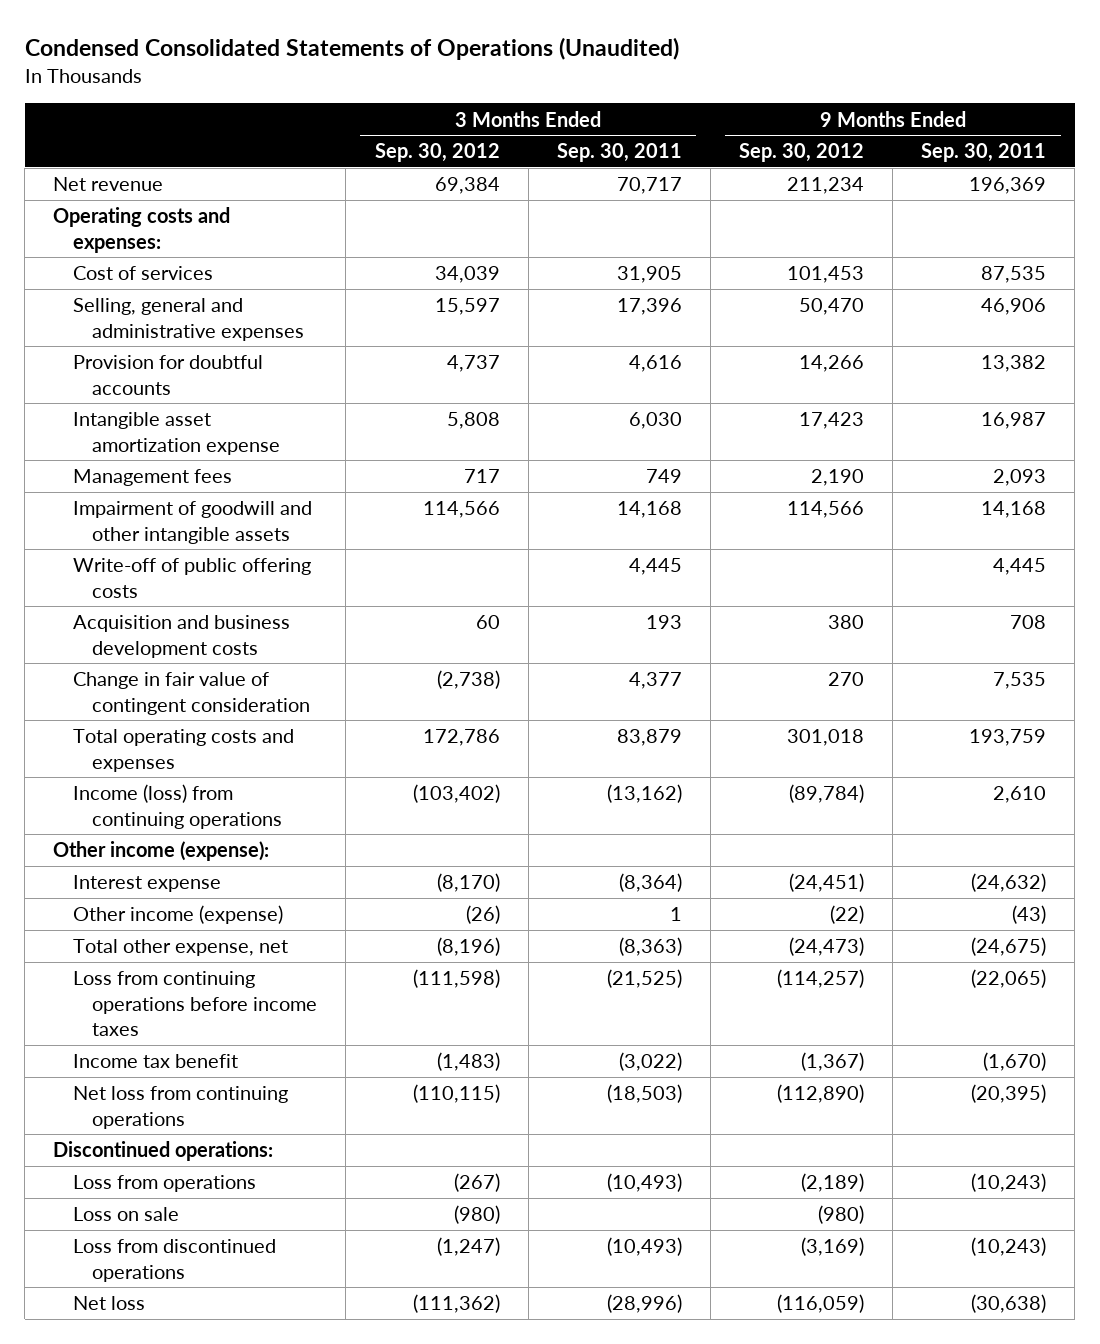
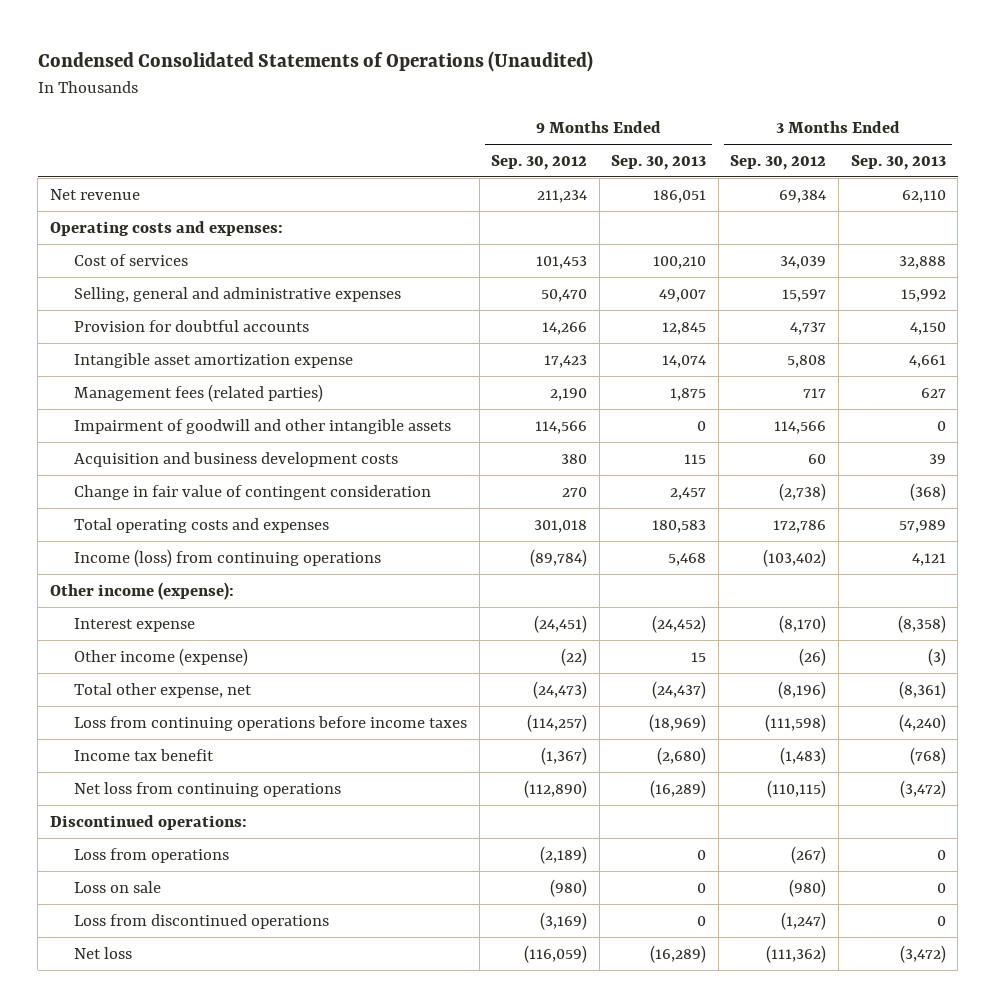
- | 3 Months Ended Sep. 30, 2012 | 3 Months Ended Sep. 30, 2011 | 9 Months Ended Sep. 30, 2012 | 9 Months Ended Sep. 30, 2011
+ | 9 Months Ended Sep. 30, 2012 | 9 Months Ended Sep. 30, 2013 | 3 Months Ended Sep. 30, 2012 | 3 Months Ended Sep. 30, 2013
- Management fees | 717 | 749 | 2,190 | 2,093
+ Management fees (related parties) | 2,190 | 1,875 | 717 | 627
- Write-off of public offering costs | | 4,445 | | 4,445

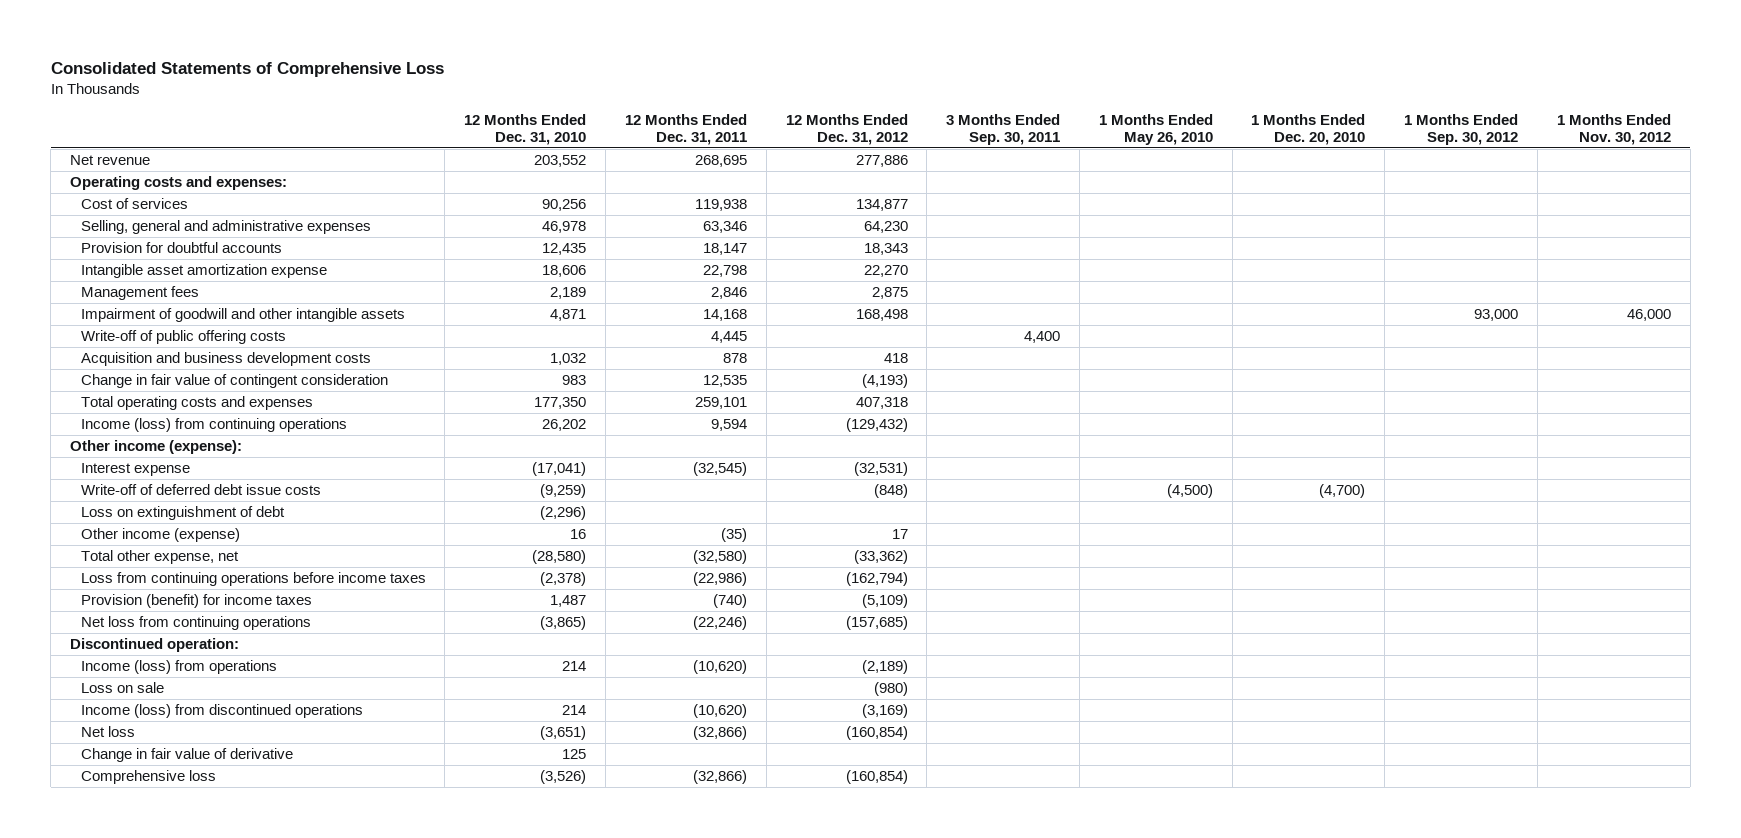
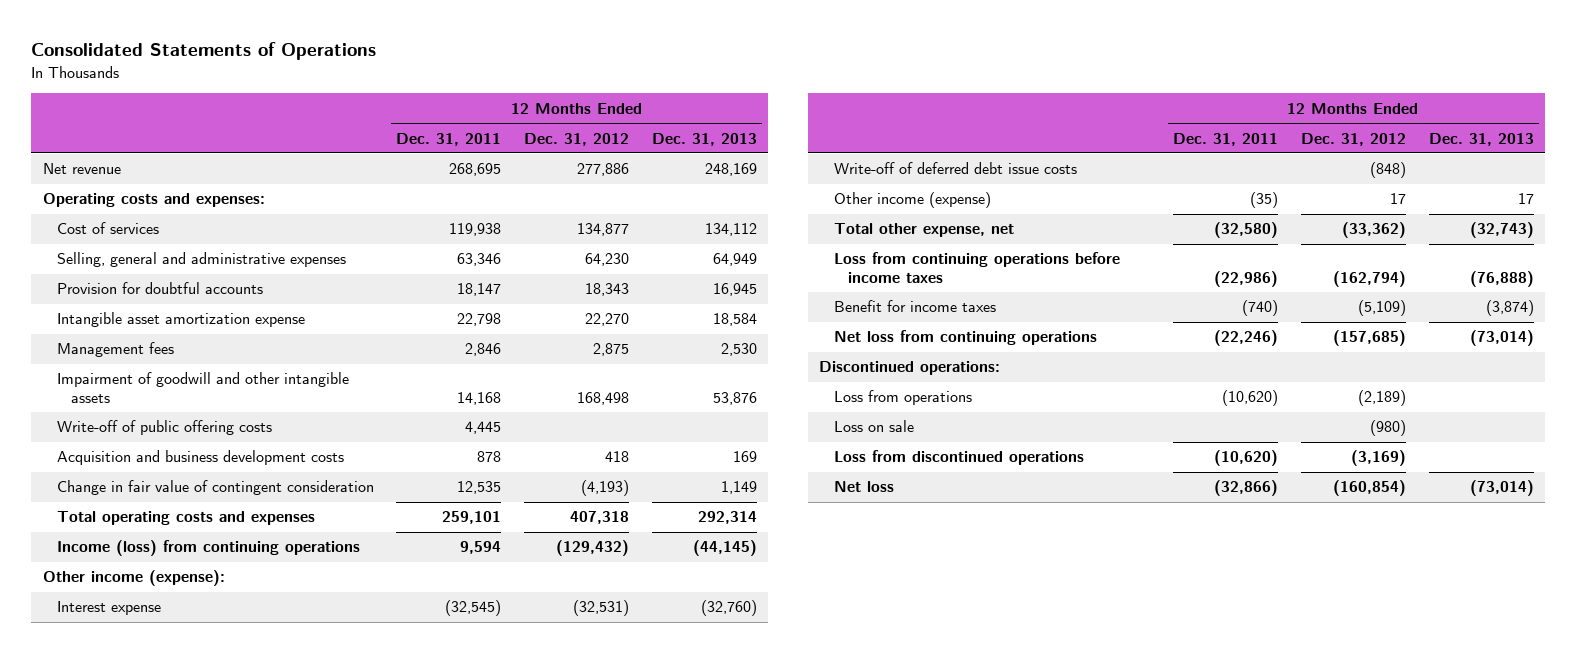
- Consolidated Statements of Comprehensive Loss
+ Consolidated Statements of Operations
- | 12 Months Ended Dec. 31, 2010 | 12 Months Ended Dec. 31, 2011 | 12 Months Ended Dec. 31, 2012 | 3 Months Ended Sep. 30, 2011 | 1 Months Ended May 26, 2010 | 1 Months Ended Dec. 20, 2010 | 1 Months Ended Sep. 30, 2012 | 1 Months Ended Nov. 30, 2012
+ | 12 Months Ended Dec. 31, 2011 | 12 Months Ended Dec. 31, 2012 | 12 Months Ended Dec. 31, 2013
- Loss on extinguishment of debt | (2,296) | | | | | | |
- Provision (benefit) for income taxes | 1,487 | (740) | (5,109) | | | | |
+ Benefit for income taxes | (740) | (5,109) | (3,874)
- Discontinued operation:
- Income (loss) from operations | 214 | (10,620) | (2,189) | | | | |
+ Discontinued operations:
+ Loss from operations | (10,620) | (2,189) |
- Income (loss) from discontinued operations | 214 | (10,620) | (3,169) | | | | |
+ Loss from discontinued operations | (10,620) | (3,169) |
- Change in fair value of derivative | 125 | | | | | | |
- Comprehensive loss | (3,526) | (32,866) | (160,854) | | | | |

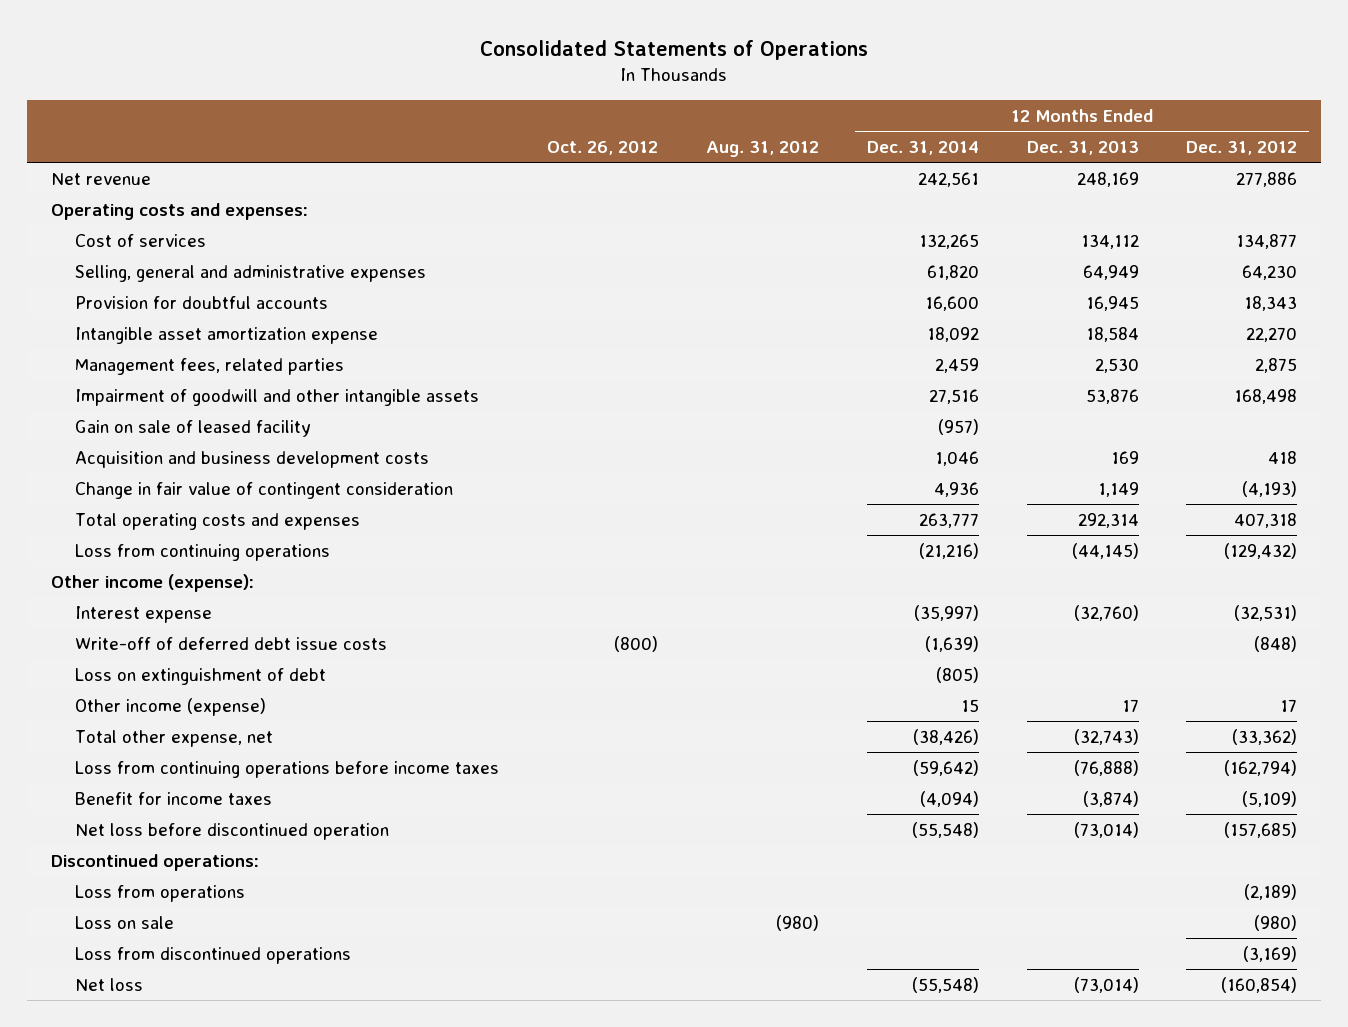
- | 12 Months Ended Dec. 31, 2011 | 12 Months Ended Dec. 31, 2012 | 12 Months Ended Dec. 31, 2013
+ | Oct. 26, 2012 | Aug. 31, 2012 | 12 Months Ended Dec. 31, 2014 | 12 Months Ended Dec. 31, 2013 | 12 Months Ended Dec. 31, 2012
- Management fees | 2,846 | 2,875 | 2,530
+ Management fees, related parties | | | 2,459 | 2,530 | 2,875
- Write-off of public offering costs | 4,445 | |
+ Gain on sale of leased facility | | | (957) | |
- Income (loss) from continuing operations | 9,594 | (129,432) | (44,145)
+ Loss from continuing operations | | | (21,216) | (44,145) | (129,432)
+ Loss on extinguishment of debt | | | (805) | |
- Net loss from continuing operations | (22,246) | (157,685) | (73,014)
+ Net loss before discontinued operation | | | (55,548) | (73,014) | (157,685)

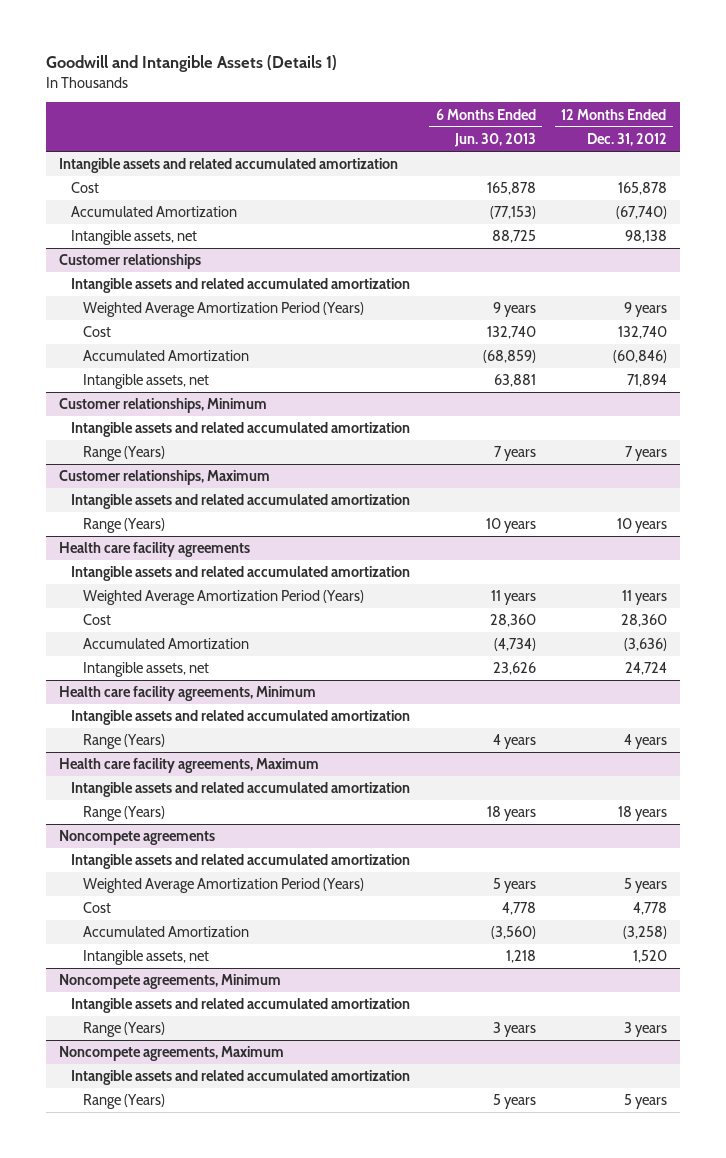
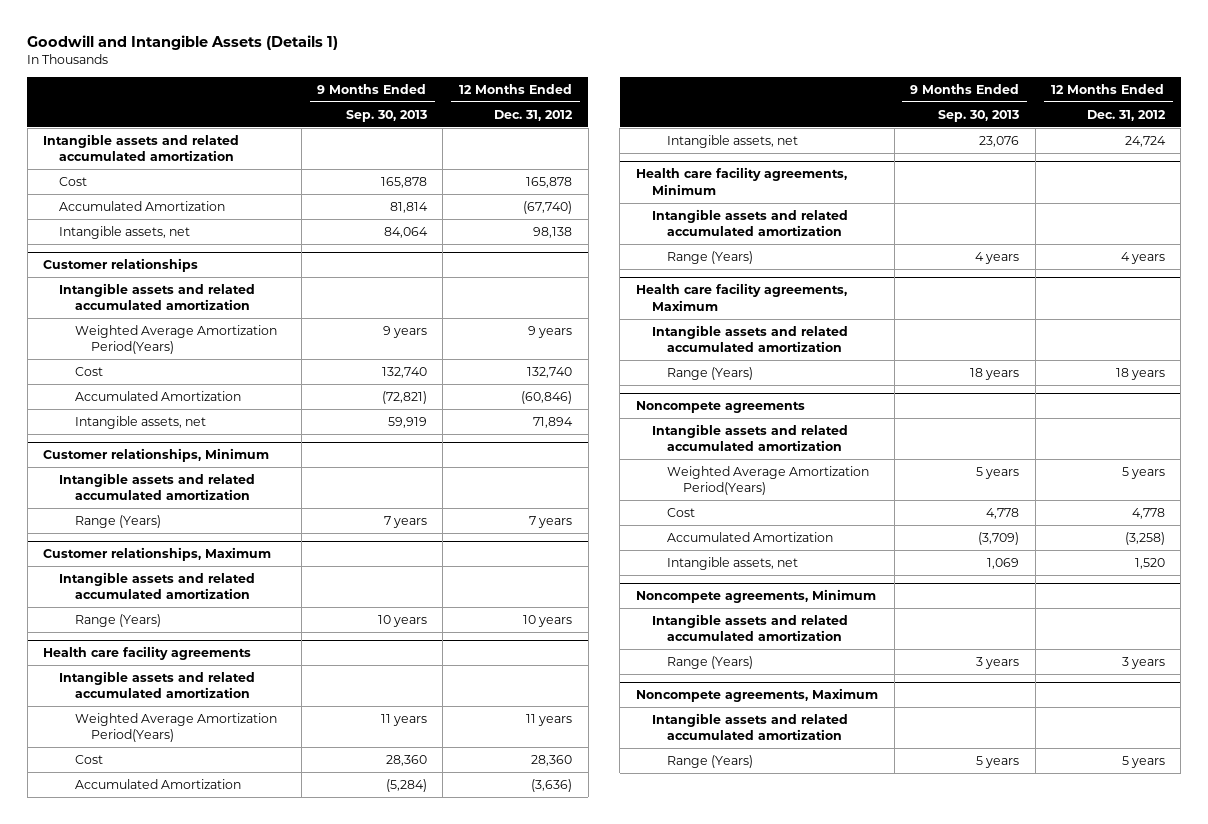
- | 6 Months Ended Jun. 30, 2013 | 12 Months Ended Dec. 31, 2012
+ | 9 Months Ended Sep. 30, 2013 | 12 Months Ended Dec. 31, 2012
@ Customer relationships
- Weighted Average Amortization Period (Years) | 9 years | 9 years
+ Weighted Average Amortization Period(Years) | 9 years | 9 years
@ Health care facility agreements
- Weighted Average Amortization Period (Years) | 11 years | 11 years
+ Weighted Average Amortization Period(Years) | 11 years | 11 years
@ Noncompete agreements
- Weighted Average Amortization Period (Years) | 5 years | 5 years
+ Weighted Average Amortization Period(Years) | 5 years | 5 years

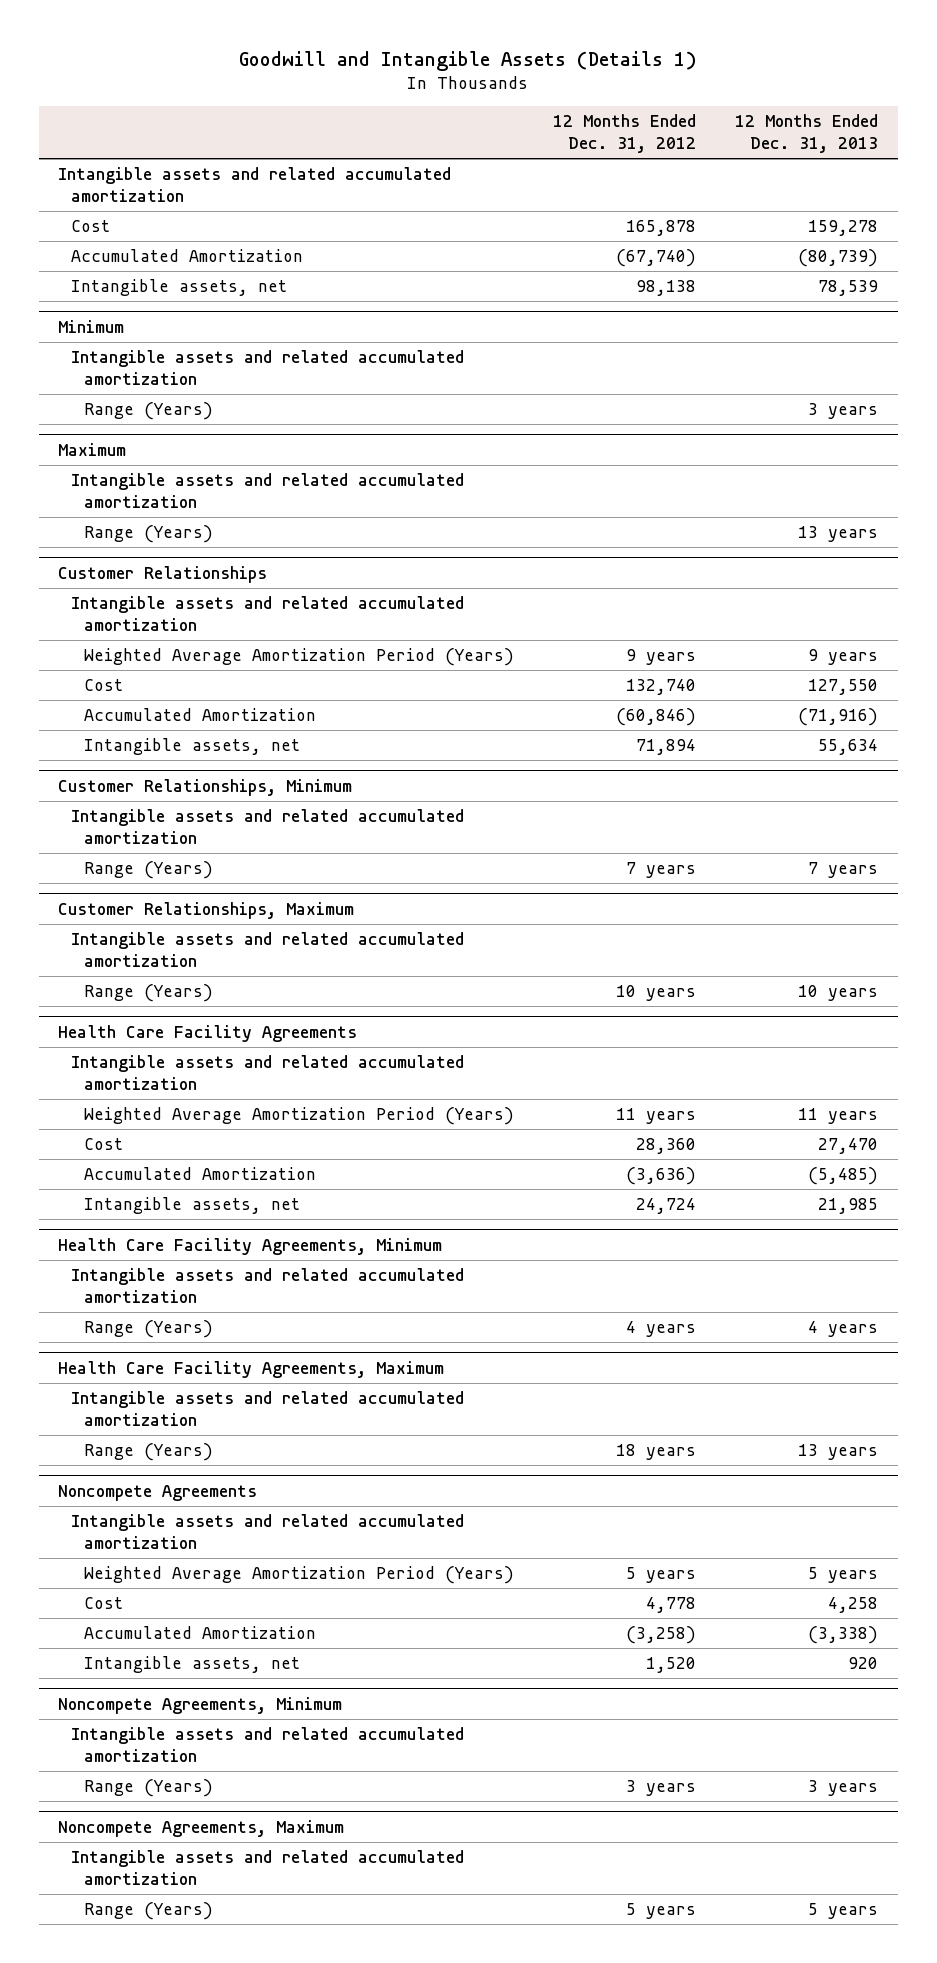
- | 9 Months Ended Sep. 30, 2013 | 12 Months Ended Dec. 31, 2012
+ | 12 Months Ended Dec. 31, 2012 | 12 Months Ended Dec. 31, 2013
- Customer relationships
+ Minimum
- Weighted Average Amortization Period(Years) | 9 years | 9 years
+ Range (Years) | | 3 years
+ Maximum
+ Intangible assets and related accumulated amortization
+ Range (Years) | | 13 years
+ Customer Relationships
+ Intangible assets and related accumulated amortization
+ Weighted Average Amortization Period (Years) | 9 years | 9 years
- Customer relationships, Minimum
+ Customer Relationships, Minimum
- Customer relationships, Maximum
+ Customer Relationships, Maximum
- Health care facility agreements
+ Health Care Facility Agreements
- Weighted Average Amortization Period(Years) | 11 years | 11 years
+ Weighted Average Amortization Period (Years) | 11 years | 11 years
- Health care facility agreements, Minimum
+ Health Care Facility Agreements, Minimum
- Health care facility agreements, Maximum
+ Health Care Facility Agreements, Maximum
- Noncompete agreements
+ Noncompete Agreements
- Weighted Average Amortization Period(Years) | 5 years | 5 years
+ Weighted Average Amortization Period (Years) | 5 years | 5 years
- Noncompete agreements, Minimum
+ Noncompete Agreements, Minimum
- Noncompete agreements, Maximum
+ Noncompete Agreements, Maximum

